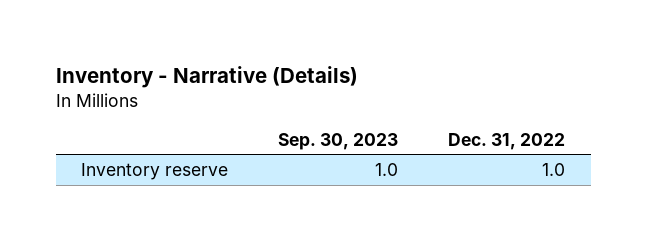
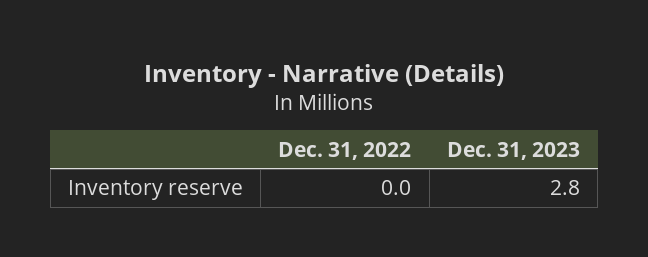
- | Sep. 30, 2023 | Dec. 31, 2022
+ | Dec. 31, 2022 | Dec. 31, 2023
- Inventory reserve | 1.0 | 1.0
+ Inventory reserve | 0.0 | 2.8

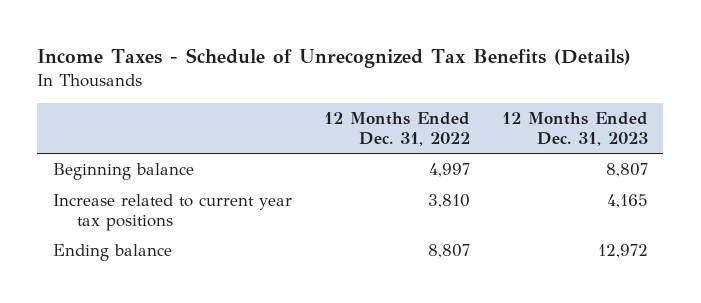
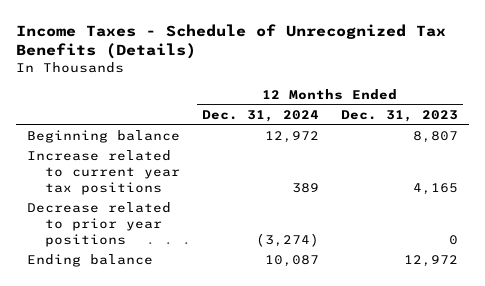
- | 12 Months Ended Dec. 31, 2022 | 12 Months Ended Dec. 31, 2023
+ | 12 Months Ended Dec. 31, 2024 | 12 Months Ended Dec. 31, 2023
+ Decrease related to prior year positions | (3,274) | 0

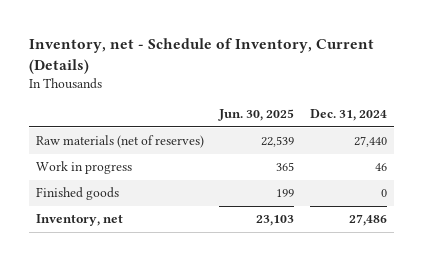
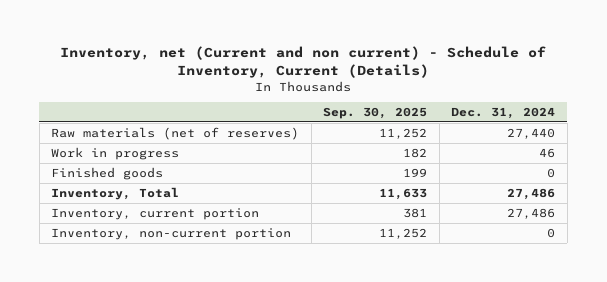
- Inventory, net - Schedule of Inventory, Current (Details)
+ Inventory, net (Current and non current) - Schedule of Inventory, Current (Details)
- | Jun. 30, 2025 | Dec. 31, 2024
+ | Sep. 30, 2025 | Dec. 31, 2024
- Inventory, net | 23,103 | 27,486
+ Inventory, Total | 11,633 | 27,486
+ Inventory, current portion | 381 | 27,486
+ Inventory, non-current portion | 11,252 | 0

